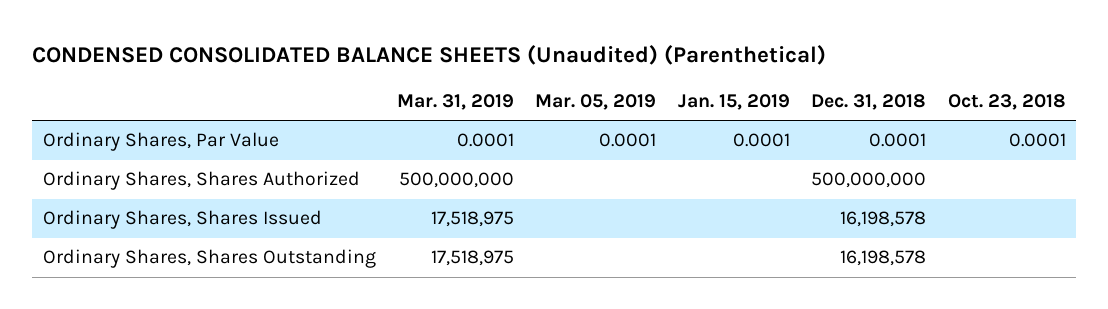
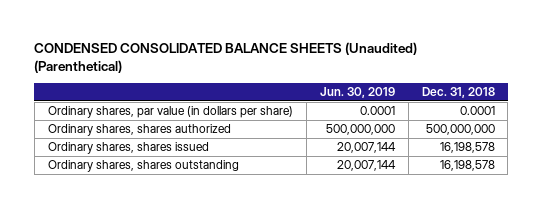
- | Mar. 31, 2019 | Mar. 05, 2019 | Jan. 15, 2019 | Dec. 31, 2018 | Oct. 23, 2018
+ | Jun. 30, 2019 | Dec. 31, 2018
- Ordinary Shares, Par Value | 0.0001 | 0.0001 | 0.0001 | 0.0001 | 0.0001
- Ordinary Shares, Shares Authorized | 500,000,000 | | | 500,000,000 |
- Ordinary Shares, Shares Issued | 17,518,975 | | | 16,198,578 |
- Ordinary Shares, Shares Outstanding | 17,518,975 | | | 16,198,578 |
+ Ordinary shares, par value (in dollars per share) | 0.0001 | 0.0001
+ Ordinary shares, shares authorized | 500,000,000 | 500,000,000
+ Ordinary shares, shares issued | 20,007,144 | 16,198,578
+ Ordinary shares, shares outstanding | 20,007,144 | 16,198,578

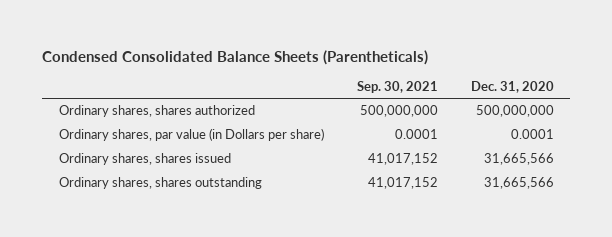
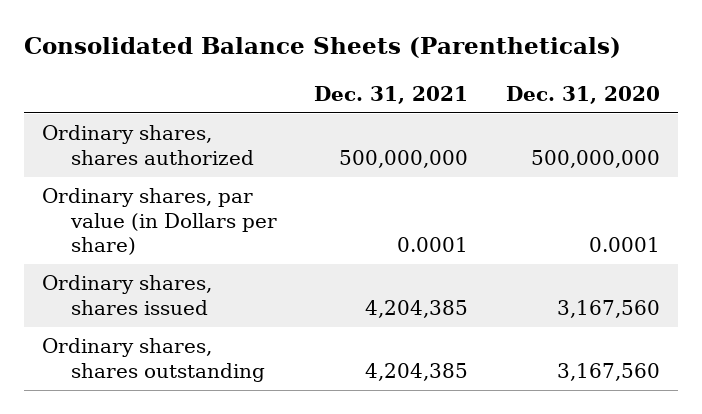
- Condensed Consolidated Balance Sheets (Parentheticals)
+ Consolidated Balance Sheets (Parentheticals)
- | Sep. 30, 2021 | Dec. 31, 2020
+ | Dec. 31, 2021 | Dec. 31, 2020
- Ordinary shares, shares issued | 41,017,152 | 31,665,566
- Ordinary shares, shares outstanding | 41,017,152 | 31,665,566
+ Ordinary shares, shares issued | 4,204,385 | 3,167,560
+ Ordinary shares, shares outstanding | 4,204,385 | 3,167,560

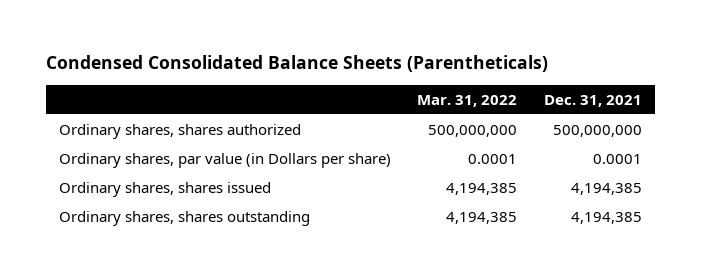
- Consolidated Balance Sheets (Parentheticals)
+ Condensed Consolidated Balance Sheets (Parentheticals)
- | Dec. 31, 2021 | Dec. 31, 2020
+ | Mar. 31, 2022 | Dec. 31, 2021
- Ordinary shares, shares issued | 4,204,385 | 3,167,560
- Ordinary shares, shares outstanding | 4,204,385 | 3,167,560
+ Ordinary shares, shares issued | 4,194,385 | 4,194,385
+ Ordinary shares, shares outstanding | 4,194,385 | 4,194,385

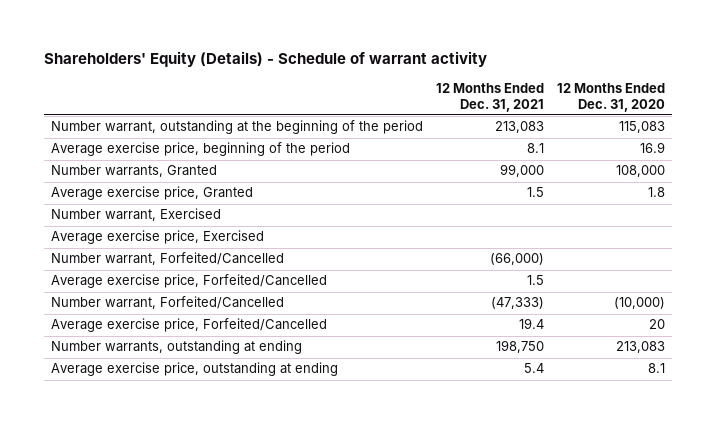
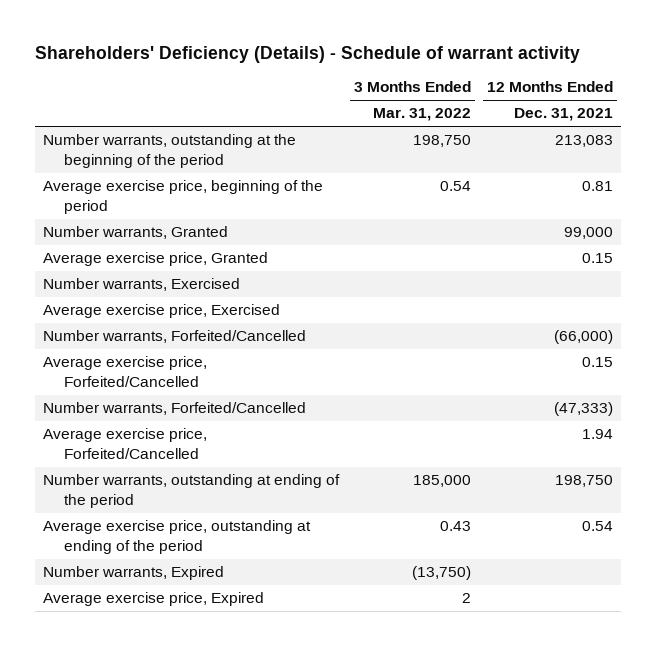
- Shareholders' Equity (Details) - Schedule of warrant activity
+ Shareholders' Deficiency (Details) - Schedule of warrant activity
- | 12 Months Ended Dec. 31, 2021 | 12 Months Ended Dec. 31, 2020
+ | 3 Months Ended Mar. 31, 2022 | 12 Months Ended Dec. 31, 2021
- Number warrant, outstanding at the beginning of the period | 213,083 | 115,083
- Average exercise price, beginning of the period | 8.1 | 16.9
+ Number warrants, outstanding at the beginning of the period | 198,750 | 213,083
+ Average exercise price, beginning of the period | 0.54 | 0.81
- Average exercise price, Granted | 1.5 | 1.8
- Number warrant, Exercised
+ Average exercise price, Granted | | 0.15
+ Number warrants, Exercised
- Number warrant, Forfeited/Cancelled | (66,000) |
- Average exercise price, Forfeited/Cancelled | 1.5 |
- Number warrant, Forfeited/Cancelled | (47,333) | (10,000)
- Average exercise price, Forfeited/Cancelled | 19.4 | 20
- Number warrants, outstanding at ending | 198,750 | 213,083
- Average exercise price, outstanding at ending | 5.4 | 8.1
+ Number warrants, Forfeited/Cancelled | | (66,000)
+ Average exercise price, Forfeited/Cancelled | | 0.15
+ Number warrants, Forfeited/Cancelled | | (47,333)
+ Average exercise price, Forfeited/Cancelled | | 1.94
+ Number warrants, outstanding at ending of the period | 185,000 | 198,750
+ Average exercise price, outstanding at ending of the period | 0.43 | 0.54
+ Number warrants, Expired | (13,750) |
+ Average exercise price, Expired | 2 |

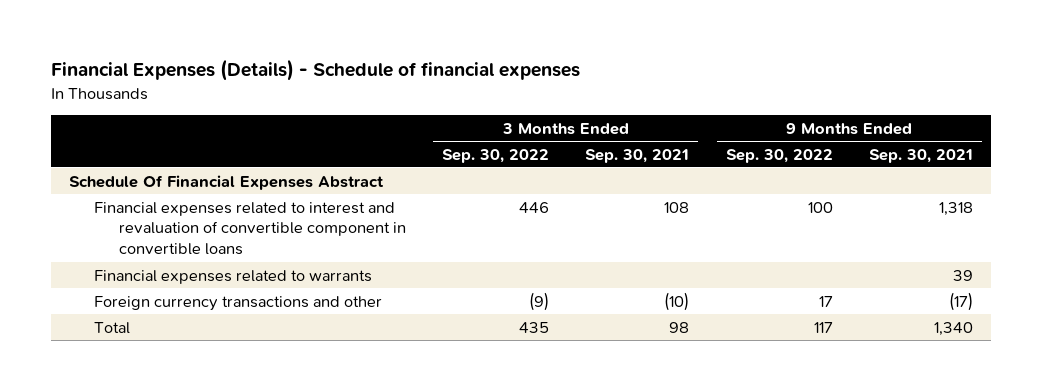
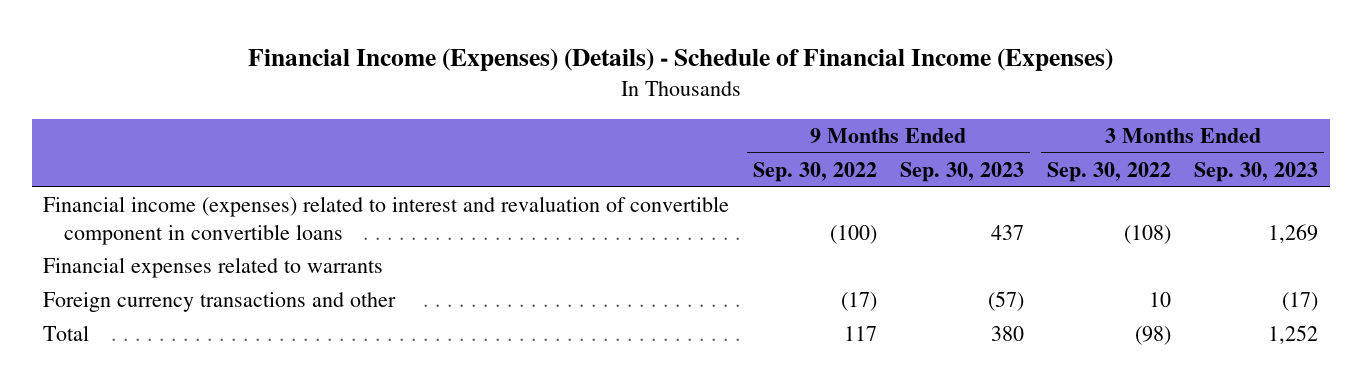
- Financial Expenses (Details) - Schedule of financial expenses
+ Financial Income (Expenses) (Details) - Schedule of Financial Income (Expenses)
- | 3 Months Ended Sep. 30, 2022 | 3 Months Ended Sep. 30, 2021 | 9 Months Ended Sep. 30, 2022 | 9 Months Ended Sep. 30, 2021
+ | 9 Months Ended Sep. 30, 2022 | 9 Months Ended Sep. 30, 2023 | 3 Months Ended Sep. 30, 2022 | 3 Months Ended Sep. 30, 2023
- Schedule Of Financial Expenses Abstract
- Financial expenses related to interest and revaluation of convertible component in convertible loans | 446 | 108 | 100 | 1,318
+ Financial income (expenses) related to interest and revaluation of convertible component in convertible loans | (100) | 437 | (108) | 1,269
- Foreign currency transactions and other | (9) | (10) | 17 | (17)
- Total | 435 | 98 | 117 | 1,340
+ Foreign currency transactions and other | (17) | (57) | 10 | (17)
+ Total | 117 | 380 | (98) | 1,252

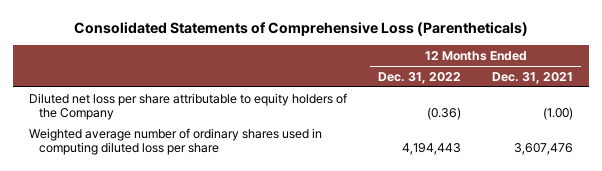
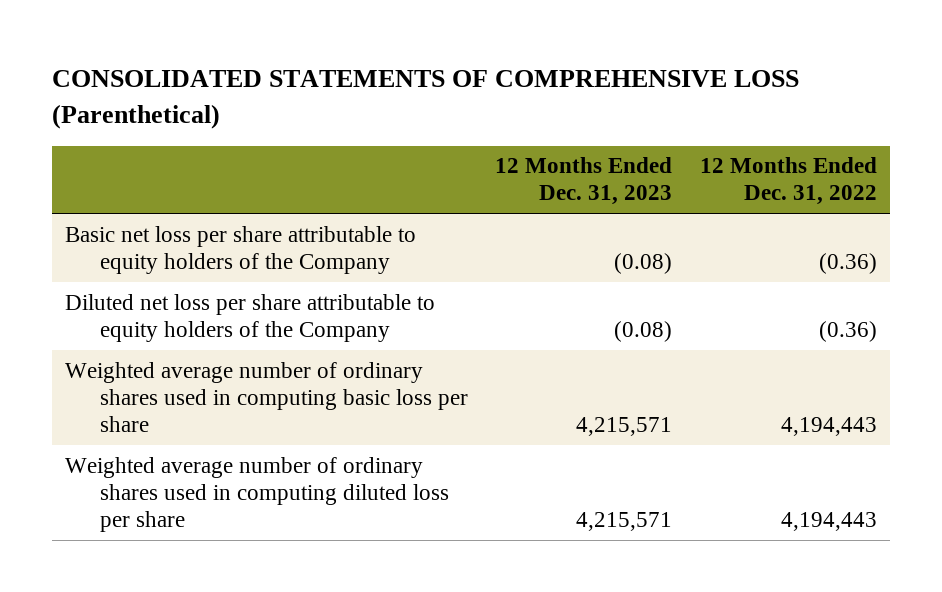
- Consolidated Statements of Comprehensive Loss (Parentheticals)
+ CONSOLIDATED STATEMENTS OF COMPREHENSIVE LOSS (Parenthetical)
- | 12 Months Ended Dec. 31, 2022 | 12 Months Ended Dec. 31, 2021
+ | 12 Months Ended Dec. 31, 2023 | 12 Months Ended Dec. 31, 2022
+ Basic net loss per share attributable to equity holders of the Company | (0.08) | (0.36)
+ Weighted average number of ordinary shares used in computing basic loss per share | 4,215,571 | 4,194,443

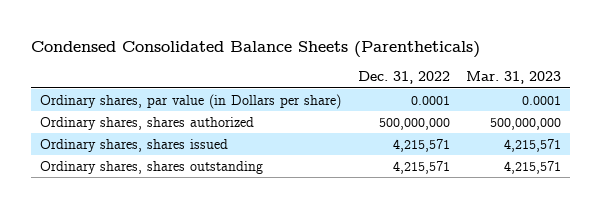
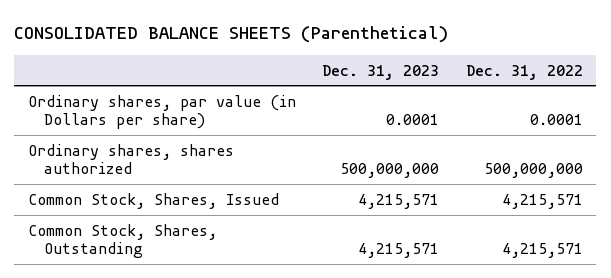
- Condensed Consolidated Balance Sheets (Parentheticals)
+ CONSOLIDATED BALANCE SHEETS (Parenthetical)
- | Dec. 31, 2022 | Mar. 31, 2023
+ | Dec. 31, 2023 | Dec. 31, 2022
- Ordinary shares, shares issued | 4,215,571 | 4,215,571
- Ordinary shares, shares outstanding | 4,215,571 | 4,215,571
+ Common Stock, Shares, Issued | 4,215,571 | 4,215,571
+ Common Stock, Shares, Outstanding | 4,215,571 | 4,215,571

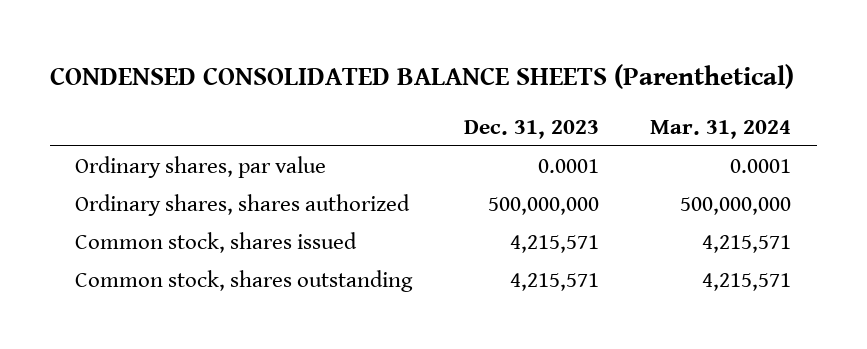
- CONSOLIDATED BALANCE SHEETS (Parenthetical)
+ CONDENSED CONSOLIDATED BALANCE SHEETS (Parenthetical)
- | Dec. 31, 2023 | Dec. 31, 2022
+ | Dec. 31, 2023 | Mar. 31, 2024
- Ordinary shares, par value (in Dollars per share) | 0.0001 | 0.0001
+ Ordinary shares, par value | 0.0001 | 0.0001
- Common Stock, Shares, Issued | 4,215,571 | 4,215,571
- Common Stock, Shares, Outstanding | 4,215,571 | 4,215,571
+ Common stock, shares issued | 4,215,571 | 4,215,571
+ Common stock, shares outstanding | 4,215,571 | 4,215,571

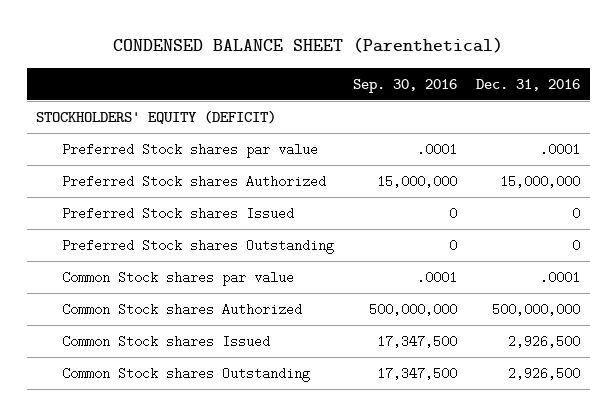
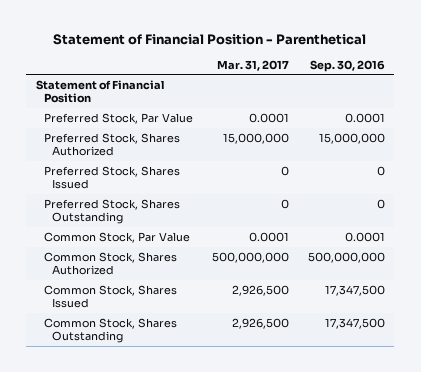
- CONDENSED BALANCE SHEET (Parenthetical)
+ Statement of Financial Position - Parenthetical
- | Sep. 30, 2016 | Dec. 31, 2016
+ | Mar. 31, 2017 | Sep. 30, 2016
- STOCKHOLDERS' EQUITY (DEFICIT)
- Preferred Stock shares par value | .0001 | .0001
- Preferred Stock shares Authorized | 15,000,000 | 15,000,000
- Preferred Stock shares Issued | 0 | 0
- Preferred Stock shares Outstanding | 0 | 0
- Common Stock shares par value | .0001 | .0001
- Common Stock shares Authorized | 500,000,000 | 500,000,000
- Common Stock shares Issued | 17,347,500 | 2,926,500
- Common Stock shares Outstanding | 17,347,500 | 2,926,500
+ Statement of Financial Position
+ Preferred Stock, Par Value | 0.0001 | 0.0001
+ Preferred Stock, Shares Authorized | 15,000,000 | 15,000,000
+ Preferred Stock, Shares Issued | 0 | 0
+ Preferred Stock, Shares Outstanding | 0 | 0
+ Common Stock, Par Value | 0.0001 | 0.0001
+ Common Stock, Shares Authorized | 500,000,000 | 500,000,000
+ Common Stock, Shares Issued | 2,926,500 | 17,347,500
+ Common Stock, Shares Outstanding | 2,926,500 | 17,347,500

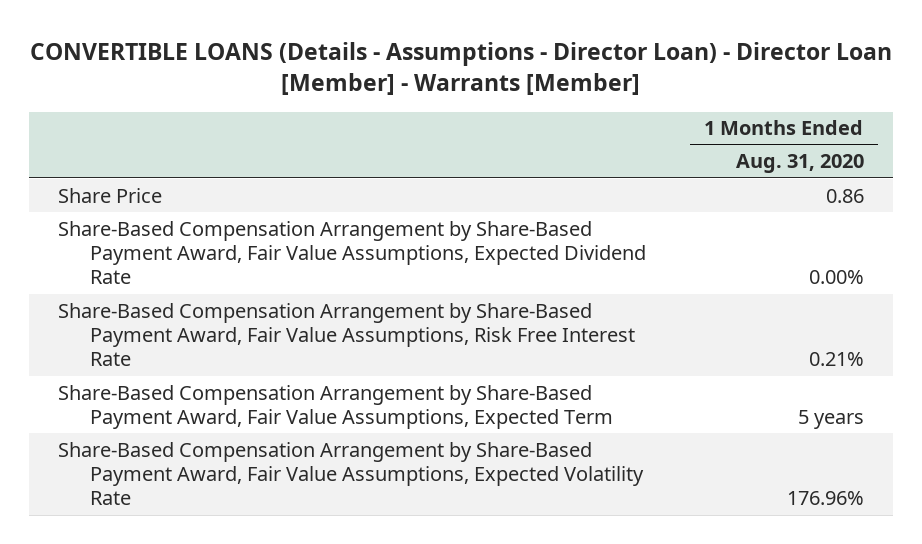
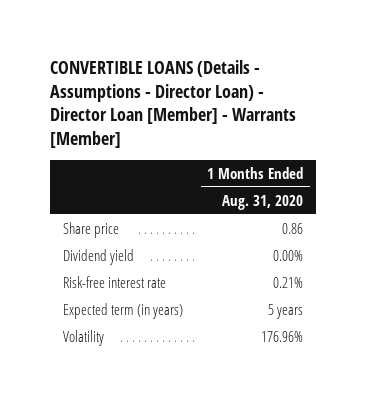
- Share Price | 0.86
- Share-Based Compensation Arrangement by Share-Based Payment Award, Fair Value Assumptions, Expected Dividend Rate | 0.00%
- Share-Based Compensation Arrangement by Share-Based Payment Award, Fair Value Assumptions, Risk Free Interest Rate | 0.21%
- Share-Based Compensation Arrangement by Share-Based Payment Award, Fair Value Assumptions, Expected Term | 5 years
- Share-Based Compensation Arrangement by Share-Based Payment Award, Fair Value Assumptions, Expected Volatility Rate | 176.96%
+ Share price | 0.86
+ Dividend yield | 0.00%
+ Risk-free interest rate | 0.21%
+ Expected term (in years) | 5 years
+ Volatility | 176.96%

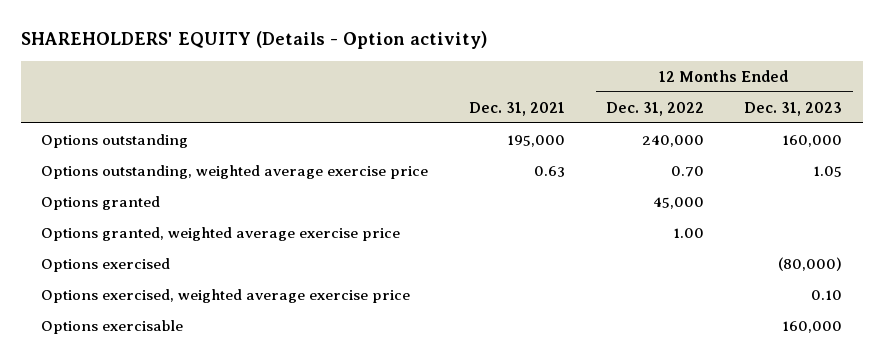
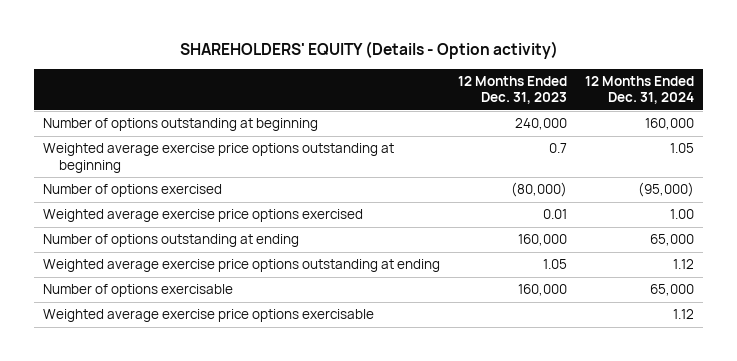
- | Dec. 31, 2021 | 12 Months Ended Dec. 31, 2022 | 12 Months Ended Dec. 31, 2023
+ | 12 Months Ended Dec. 31, 2023 | 12 Months Ended Dec. 31, 2024
- Options outstanding | 195,000 | 240,000 | 160,000
- Options outstanding, weighted average exercise price | 0.63 | 0.70 | 1.05
- Options granted | | 45,000 |
- Options granted, weighted average exercise price | | 1.00 |
- Options exercised | | | (80,000)
- Options exercised, weighted average exercise price | | | 0.10
- Options exercisable | | | 160,000
+ Number of options outstanding at beginning | 240,000 | 160,000
+ Weighted average exercise price options outstanding at beginning | 0.7 | 1.05
+ Number of options exercised | (80,000) | (95,000)
+ Weighted average exercise price options exercised | 0.01 | 1.00
+ Number of options outstanding at ending | 160,000 | 65,000
+ Weighted average exercise price options outstanding at ending | 1.05 | 1.12
+ Number of options exercisable | 160,000 | 65,000
+ Weighted average exercise price options exercisable | | 1.12

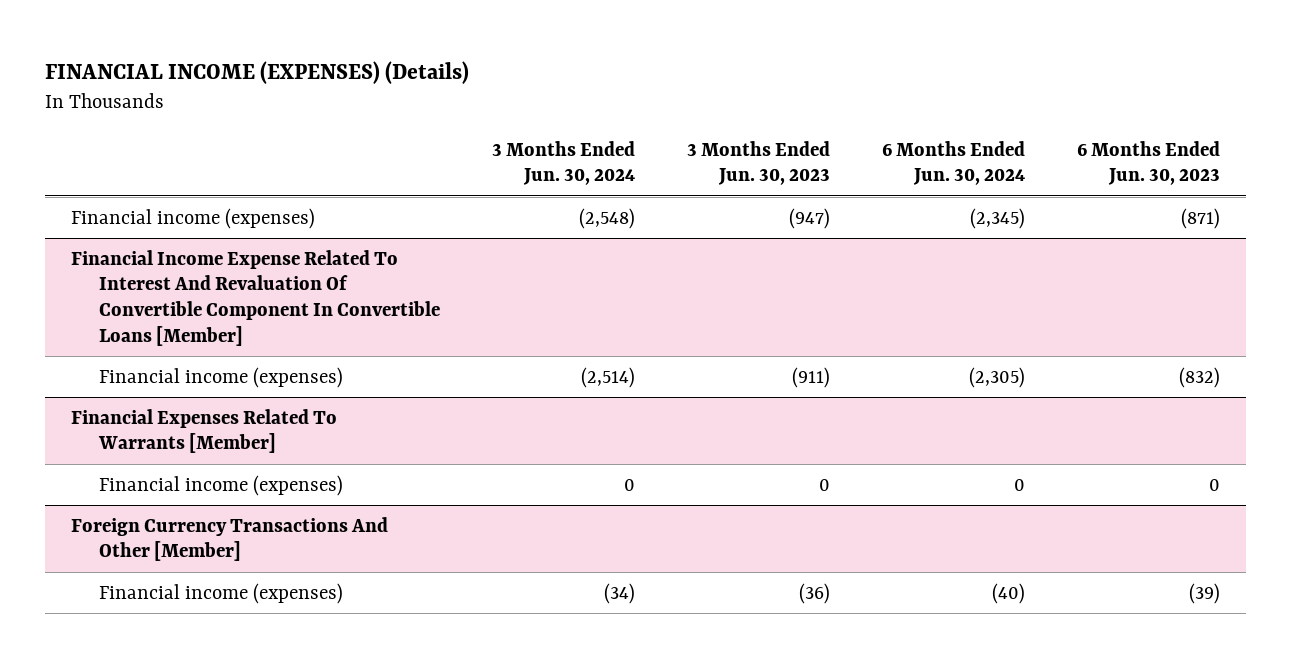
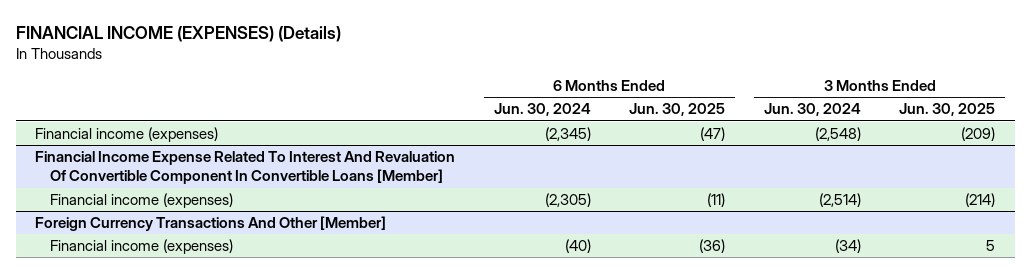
- | 3 Months Ended Jun. 30, 2024 | 3 Months Ended Jun. 30, 2023 | 6 Months Ended Jun. 30, 2024 | 6 Months Ended Jun. 30, 2023
+ | 6 Months Ended Jun. 30, 2024 | 6 Months Ended Jun. 30, 2025 | 3 Months Ended Jun. 30, 2024 | 3 Months Ended Jun. 30, 2025
- Financial Expenses Related To Warrants [Member]
- Financial income (expenses) | 0 | 0 | 0 | 0

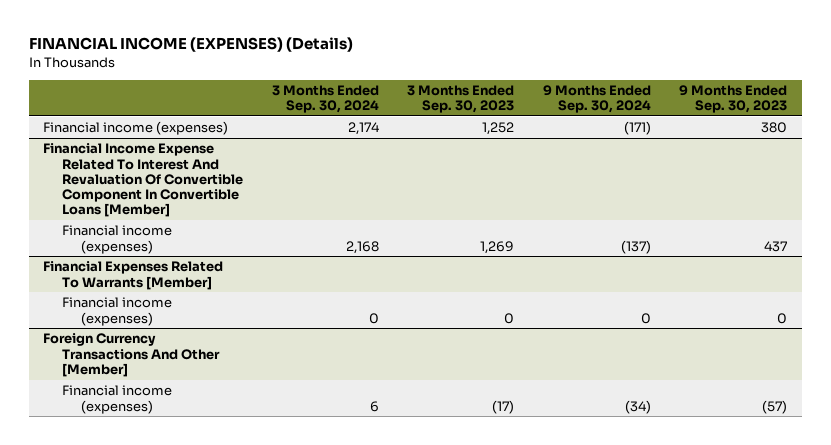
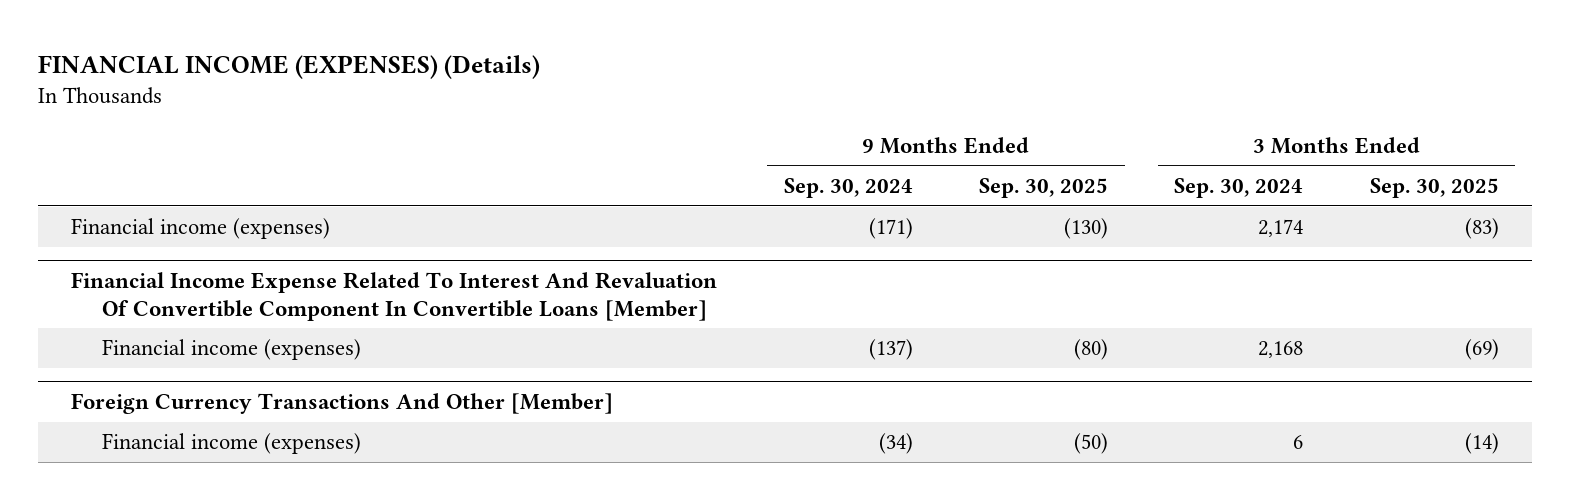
- | 3 Months Ended Sep. 30, 2024 | 3 Months Ended Sep. 30, 2023 | 9 Months Ended Sep. 30, 2024 | 9 Months Ended Sep. 30, 2023
+ | 9 Months Ended Sep. 30, 2024 | 9 Months Ended Sep. 30, 2025 | 3 Months Ended Sep. 30, 2024 | 3 Months Ended Sep. 30, 2025
- Financial Expenses Related To Warrants [Member]
- Financial income (expenses) | 0 | 0 | 0 | 0

